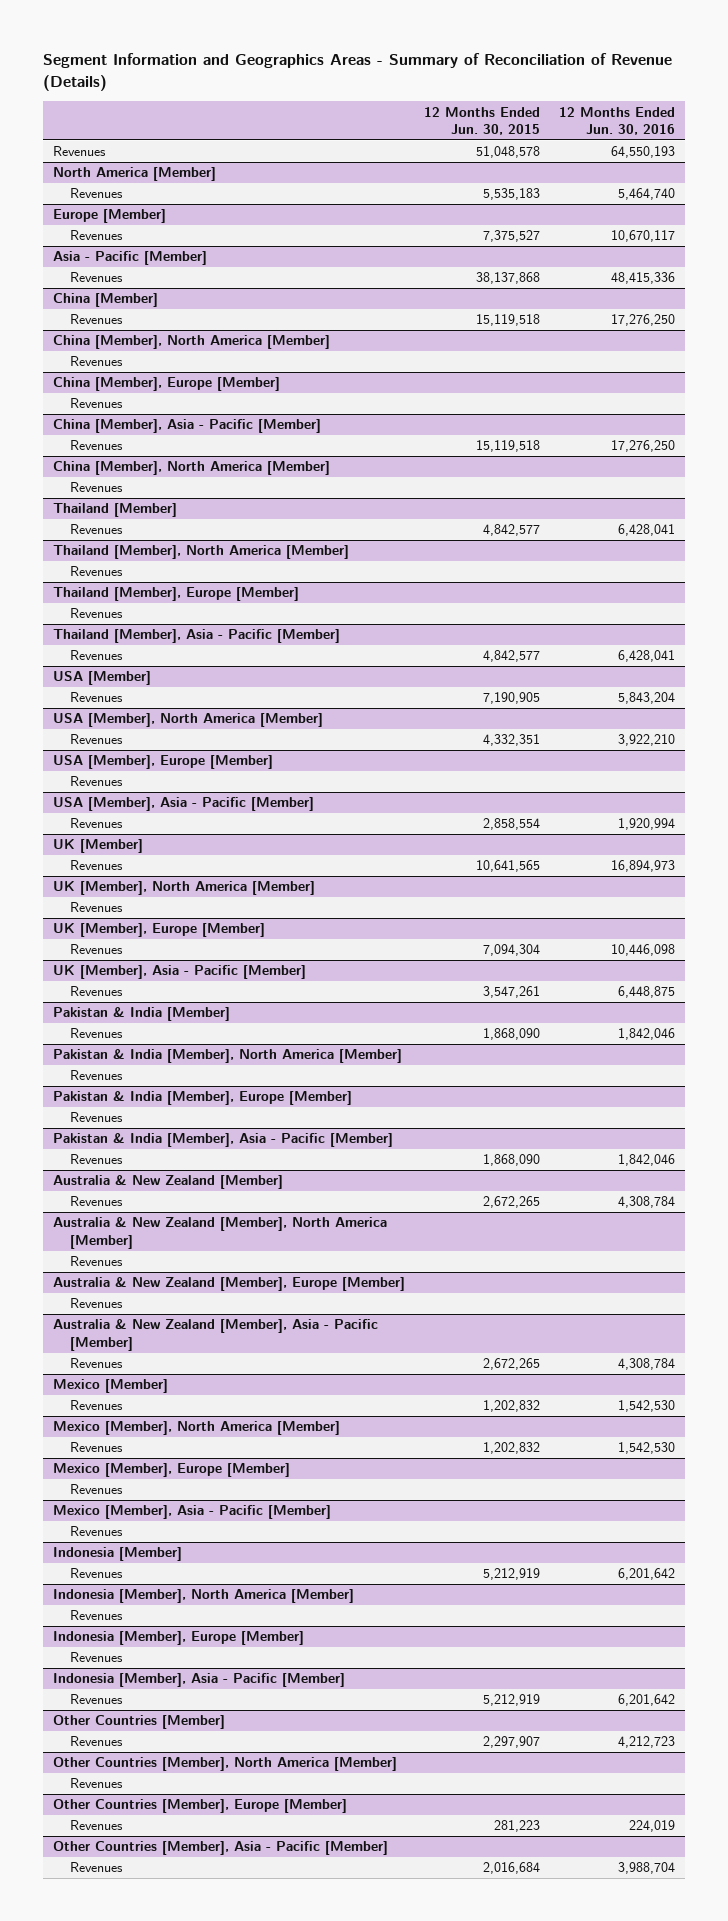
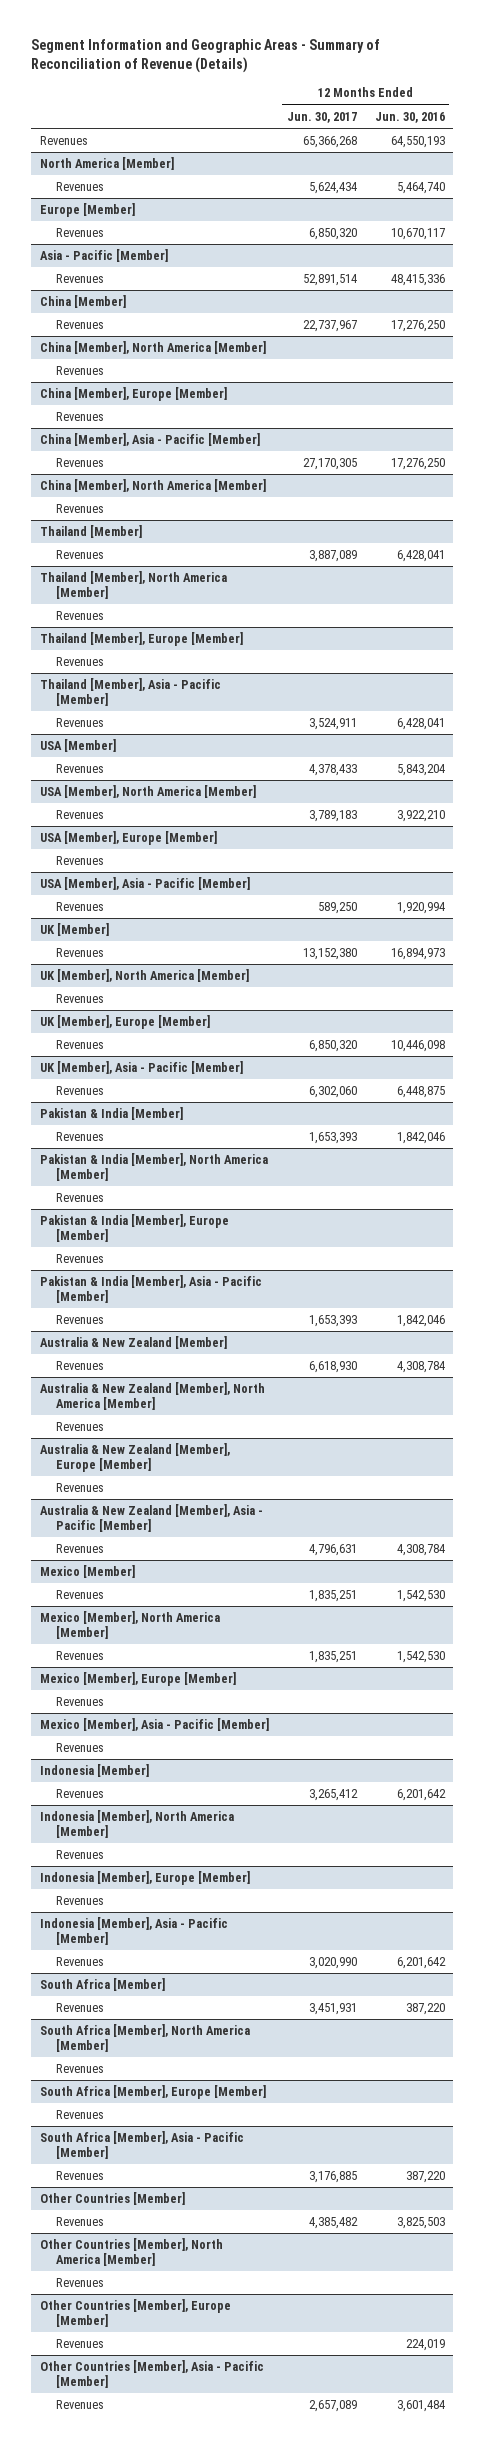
- Segment Information and Geographics Areas - Summary of Reconciliation of Revenue (Details)
+ Segment Information and Geographic Areas - Summary of Reconciliation of Revenue (Details)
- | 12 Months Ended Jun. 30, 2015 | 12 Months Ended Jun. 30, 2016
+ | 12 Months Ended Jun. 30, 2017 | 12 Months Ended Jun. 30, 2016
+ South Africa [Member]
+ Revenues | 3,451,931 | 387,220
+ South Africa [Member], North America [Member]
+ Revenues
+ South Africa [Member], Europe [Member]
+ Revenues
+ South Africa [Member], Asia - Pacific [Member]
+ Revenues | 3,176,885 | 387,220
@ Other Countries [Member]
- Revenues | 2,297,907 | 4,212,723
+ Revenues | 4,385,482 | 3,825,503
@ Other Countries [Member], Asia - Pacific [Member]
- Revenues | 2,016,684 | 3,988,704
+ Revenues | 2,657,089 | 3,601,484

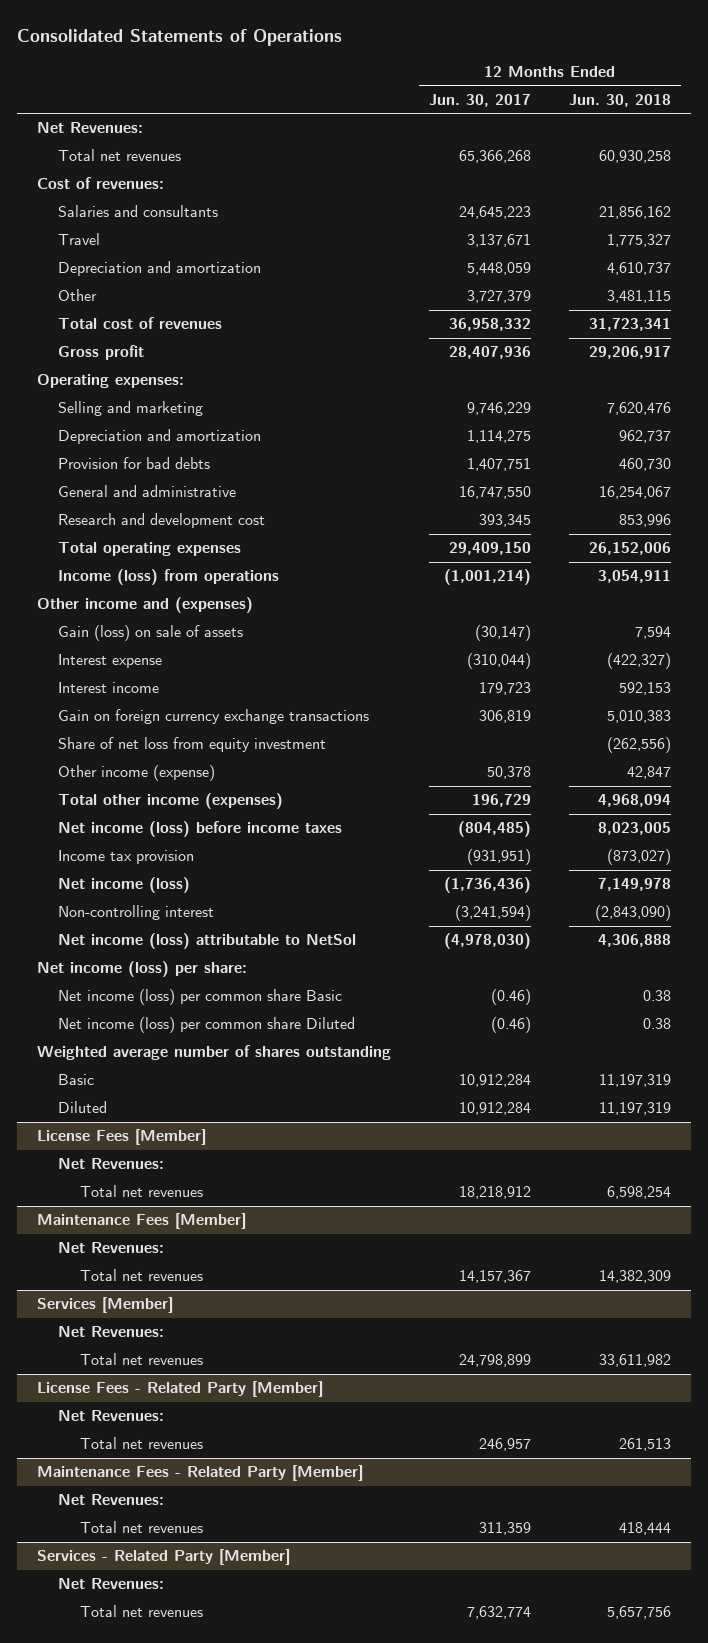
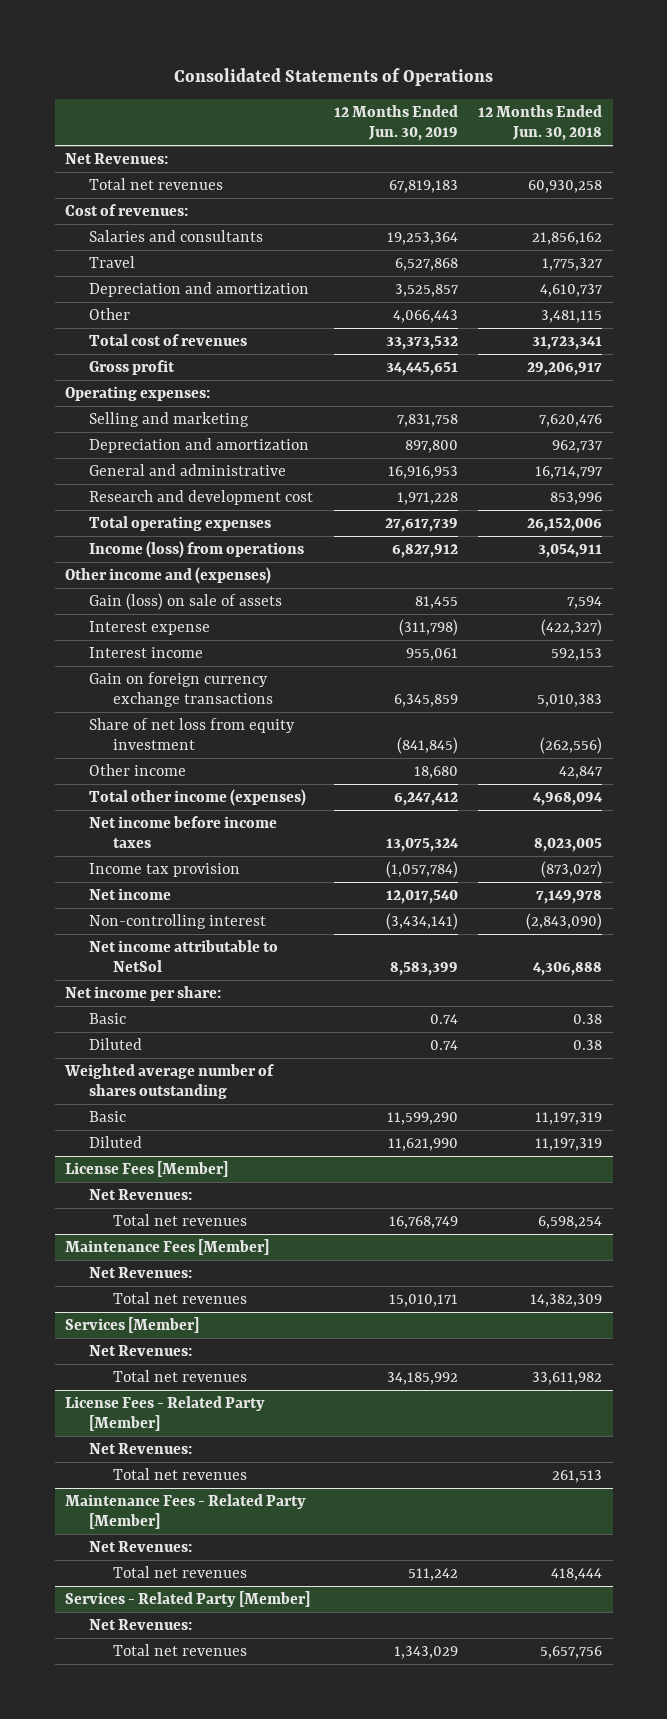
- | 12 Months Ended Jun. 30, 2017 | 12 Months Ended Jun. 30, 2018
+ | 12 Months Ended Jun. 30, 2019 | 12 Months Ended Jun. 30, 2018
- Provision for bad debts | 1,407,751 | 460,730
- General and administrative | 16,747,550 | 16,254,067
+ General and administrative | 16,916,953 | 16,714,797
- Other income (expense) | 50,378 | 42,847
+ Other income | 18,680 | 42,847
- Net income (loss) before income taxes | (804,485) | 8,023,005
+ Net income before income taxes | 13,075,324 | 8,023,005
- Net income (loss) | (1,736,436) | 7,149,978
+ Net income | 12,017,540 | 7,149,978
- Net income (loss) attributable to NetSol | (4,978,030) | 4,306,888
- Net income (loss) per share:
- Net income (loss) per common share Basic | (0.46) | 0.38
- Net income (loss) per common share Diluted | (0.46) | 0.38
+ Net income attributable to NetSol | 8,583,399 | 4,306,888
+ Net income per share:
+ Basic | 0.74 | 0.38
+ Diluted | 0.74 | 0.38

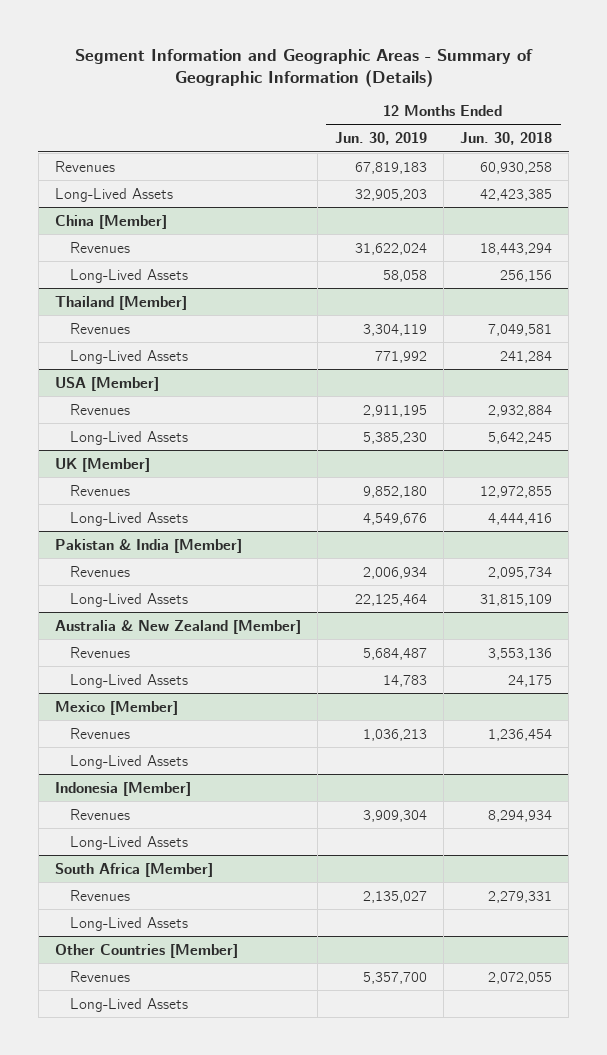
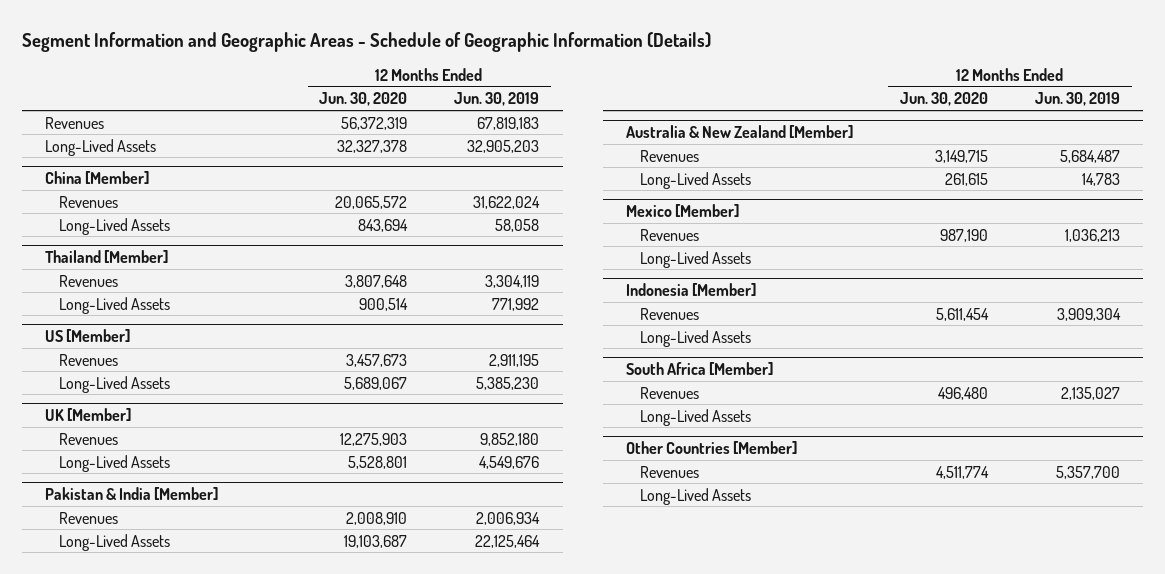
- Segment Information and Geographic Areas - Summary of Geographic Information (Details)
+ Segment Information and Geographic Areas - Schedule of Geographic Information (Details)
- | 12 Months Ended Jun. 30, 2019 | 12 Months Ended Jun. 30, 2018
+ | 12 Months Ended Jun. 30, 2020 | 12 Months Ended Jun. 30, 2019
- USA [Member]
+ US [Member]

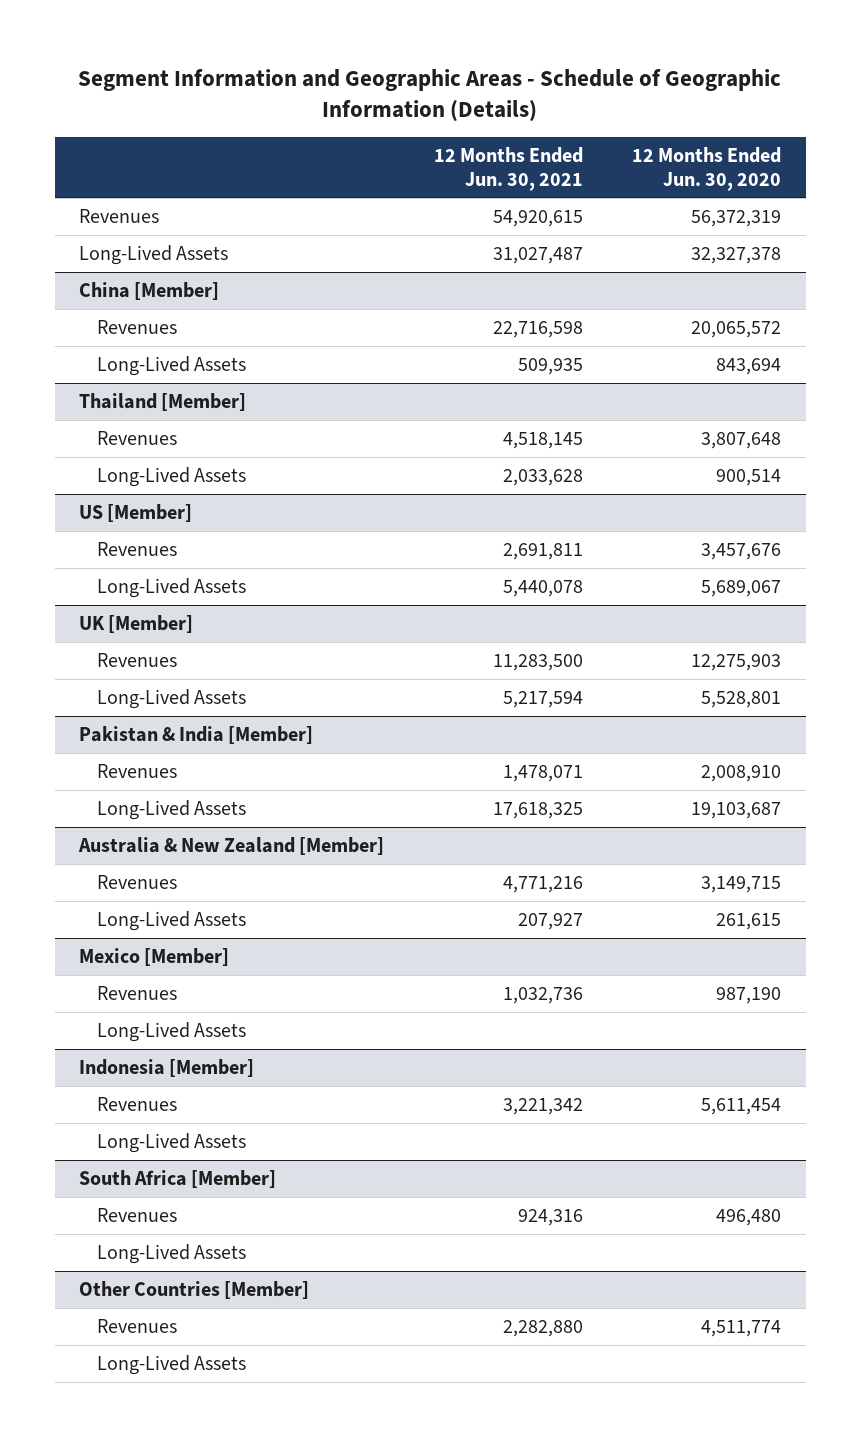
- | 12 Months Ended Jun. 30, 2020 | 12 Months Ended Jun. 30, 2019
+ | 12 Months Ended Jun. 30, 2021 | 12 Months Ended Jun. 30, 2020
@ US [Member]
- Revenues | 3,457,673 | 2,911,195
+ Revenues | 2,691,811 | 3,457,676

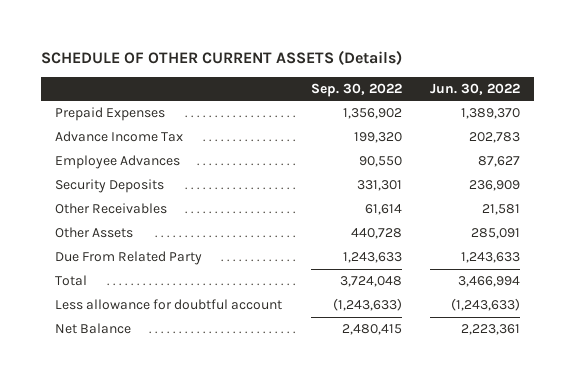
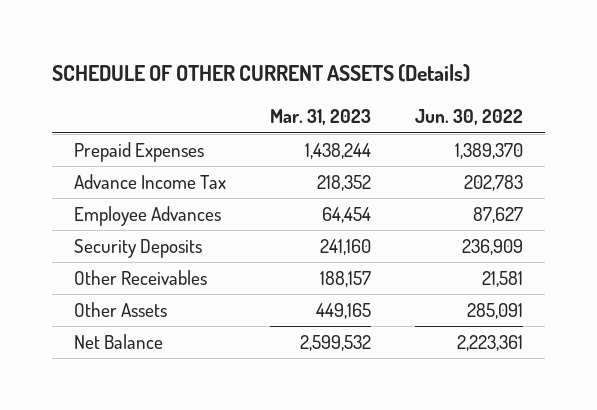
- | Sep. 30, 2022 | Jun. 30, 2022
+ | Mar. 31, 2023 | Jun. 30, 2022
- Due From Related Party | 1,243,633 | 1,243,633
- Total | 3,724,048 | 3,466,994
- Less allowance for doubtful account | (1,243,633) | (1,243,633)

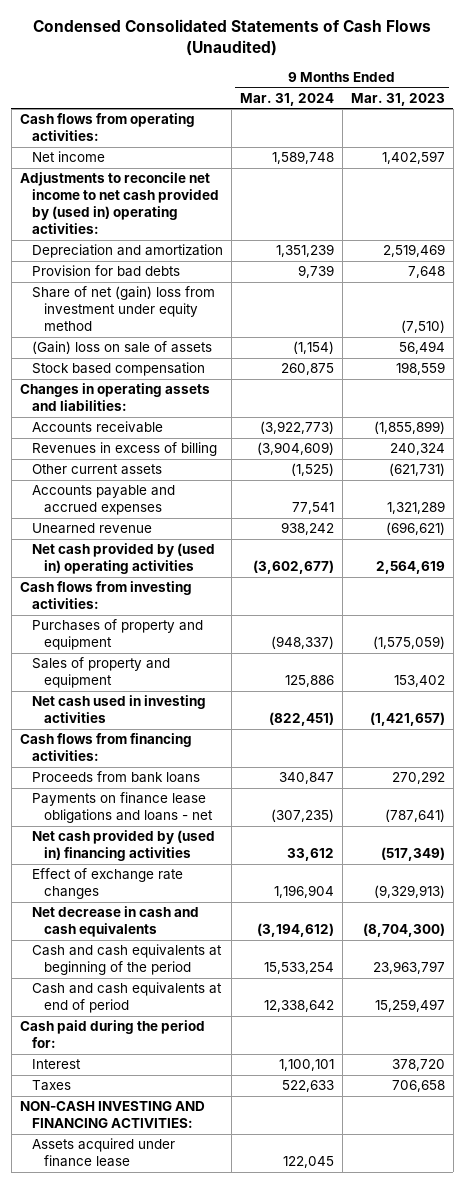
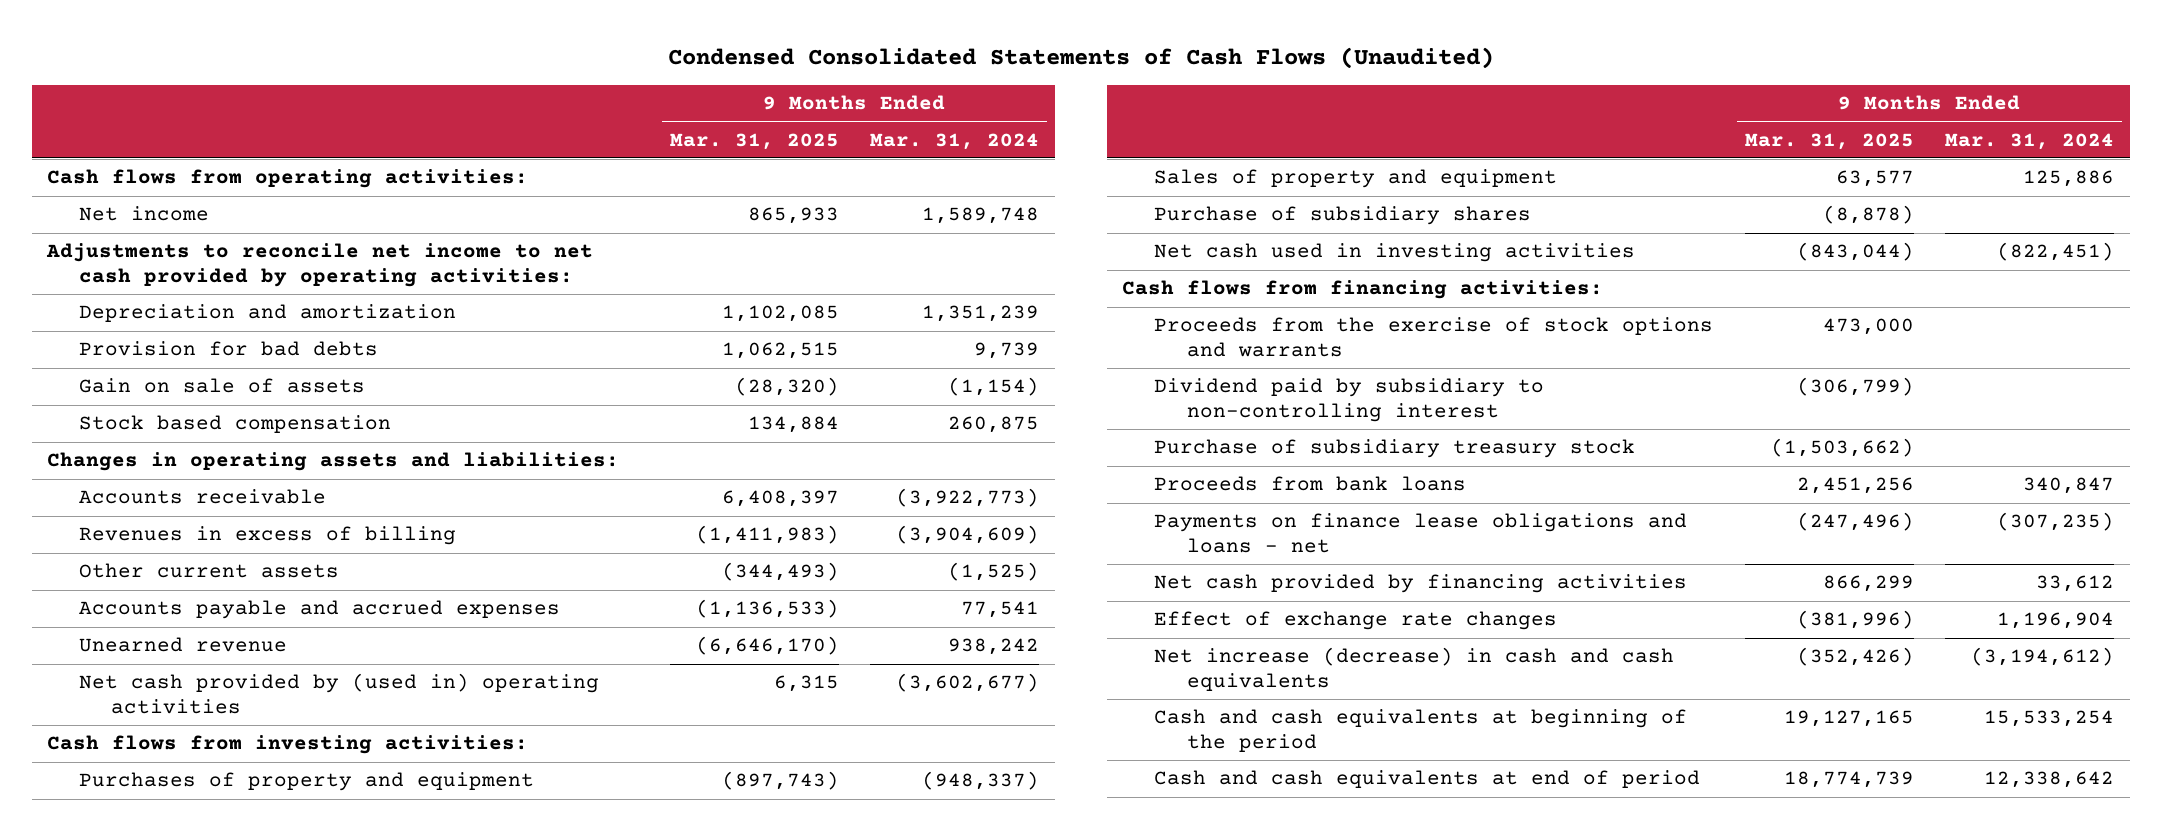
- | 9 Months Ended Mar. 31, 2024 | 9 Months Ended Mar. 31, 2023
+ | 9 Months Ended Mar. 31, 2025 | 9 Months Ended Mar. 31, 2024
- Adjustments to reconcile net income to net cash provided by (used in) operating activities:
+ Adjustments to reconcile net income to net cash provided by operating activities:
- Share of net (gain) loss from investment under equity method | | (7,510)
- (Gain) loss on sale of assets | (1,154) | 56,494
+ Gain on sale of assets | (28,320) | (1,154)
+ Purchase of subsidiary shares | (8,878) |
+ Proceeds from the exercise of stock options and warrants | 473,000 |
+ Dividend paid by subsidiary to non-controlling interest | (306,799) |
+ Purchase of subsidiary treasury stock | (1,503,662) |
- Net cash provided by (used in) financing activities | 33,612 | (517,349)
+ Net cash provided by financing activities | 866,299 | 33,612
- Net decrease in cash and cash equivalents | (3,194,612) | (8,704,300)
+ Net increase (decrease) in cash and cash equivalents | (352,426) | (3,194,612)
- Cash paid during the period for:
- Interest | 1,100,101 | 378,720
- Taxes | 522,633 | 706,658
- NON-CASH INVESTING AND FINANCING ACTIVITIES:
- Assets acquired under finance lease | 122,045 |

